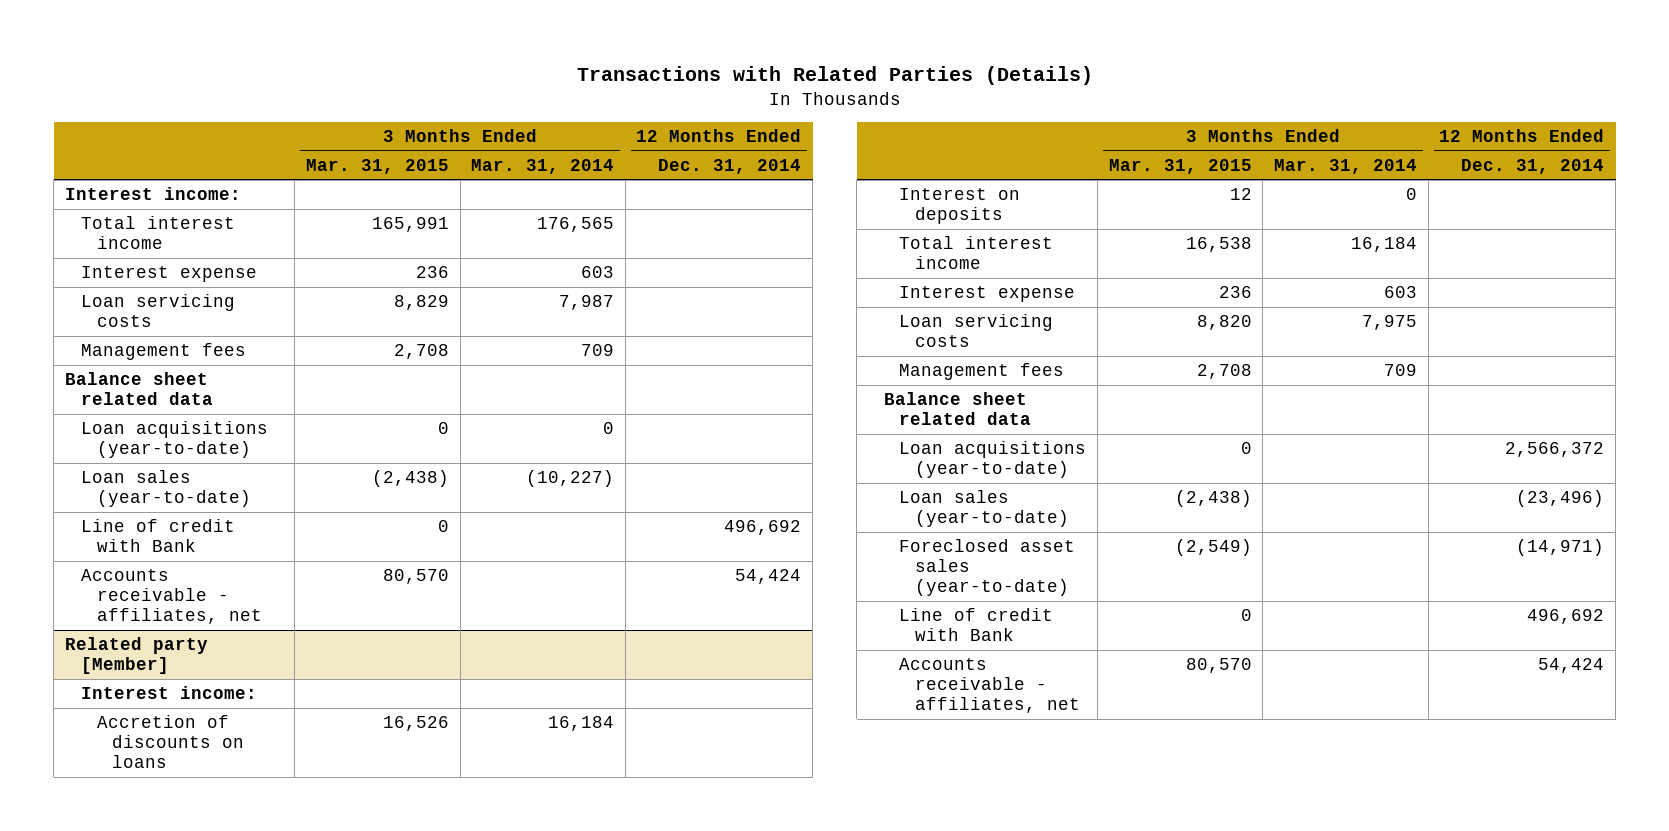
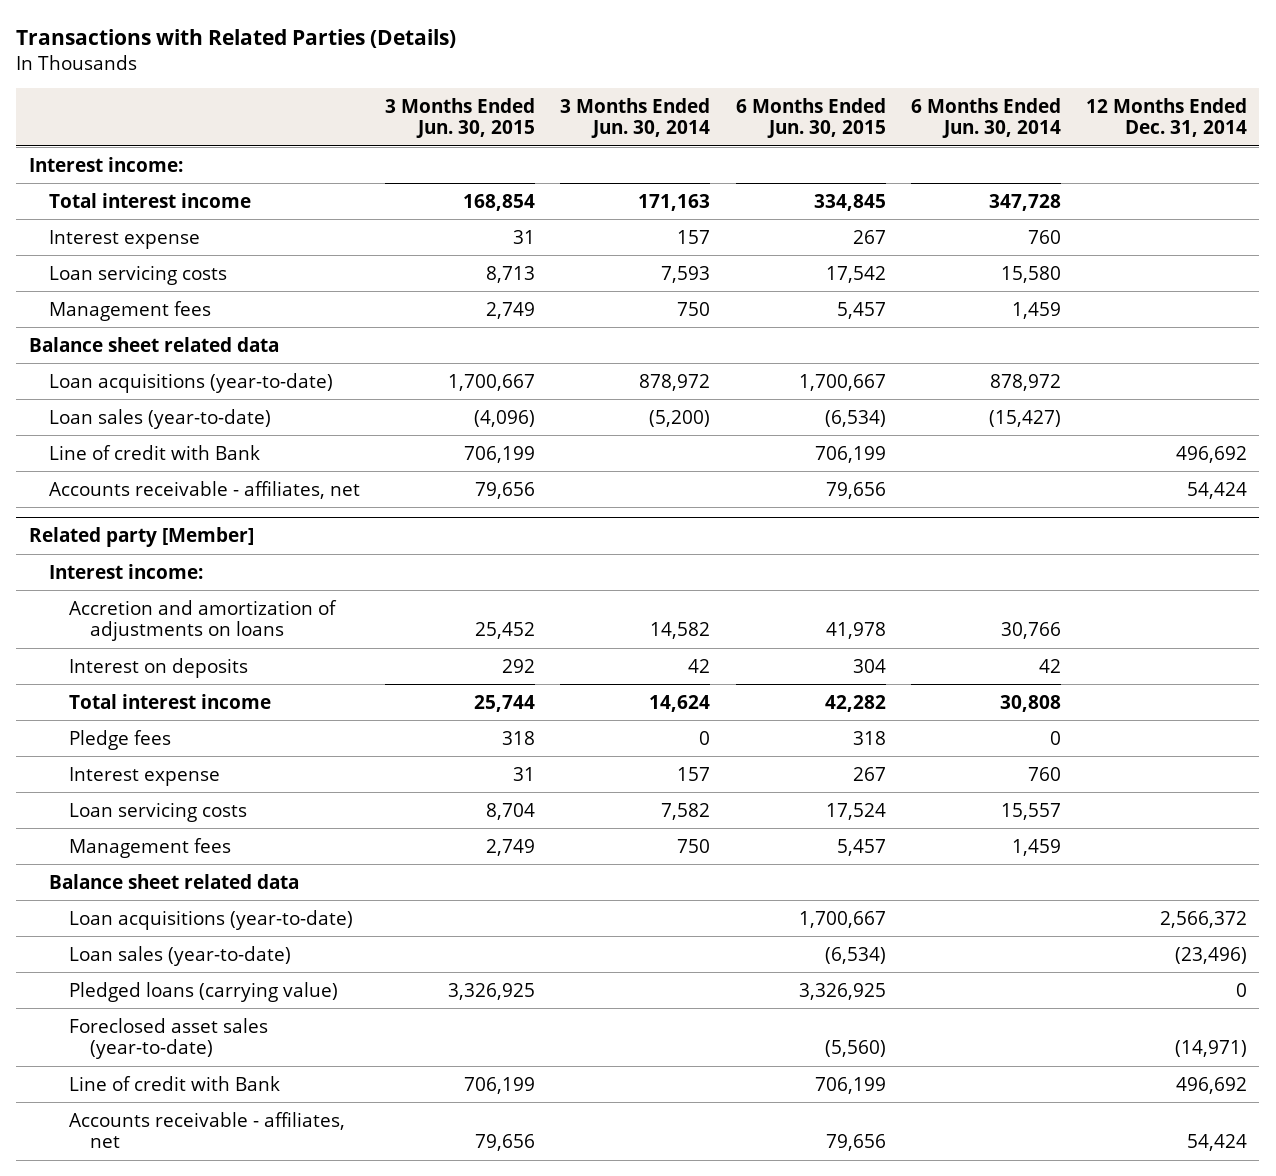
- | 3 Months Ended Mar. 31, 2015 | 3 Months Ended Mar. 31, 2014 | 12 Months Ended Dec. 31, 2014
+ | 3 Months Ended Jun. 30, 2015 | 3 Months Ended Jun. 30, 2014 | 6 Months Ended Jun. 30, 2015 | 6 Months Ended Jun. 30, 2014 | 12 Months Ended Dec. 31, 2014
@ Related party [Member]
- Accretion of discounts on loans | 16,526 | 16,184 |
+ Accretion and amortization of adjustments on loans | 25,452 | 14,582 | 41,978 | 30,766 |
+ Pledge fees | 318 | 0 | 318 | 0 |
+ Pledged loans (carrying value) | 3,326,925 | | 3,326,925 | | 0

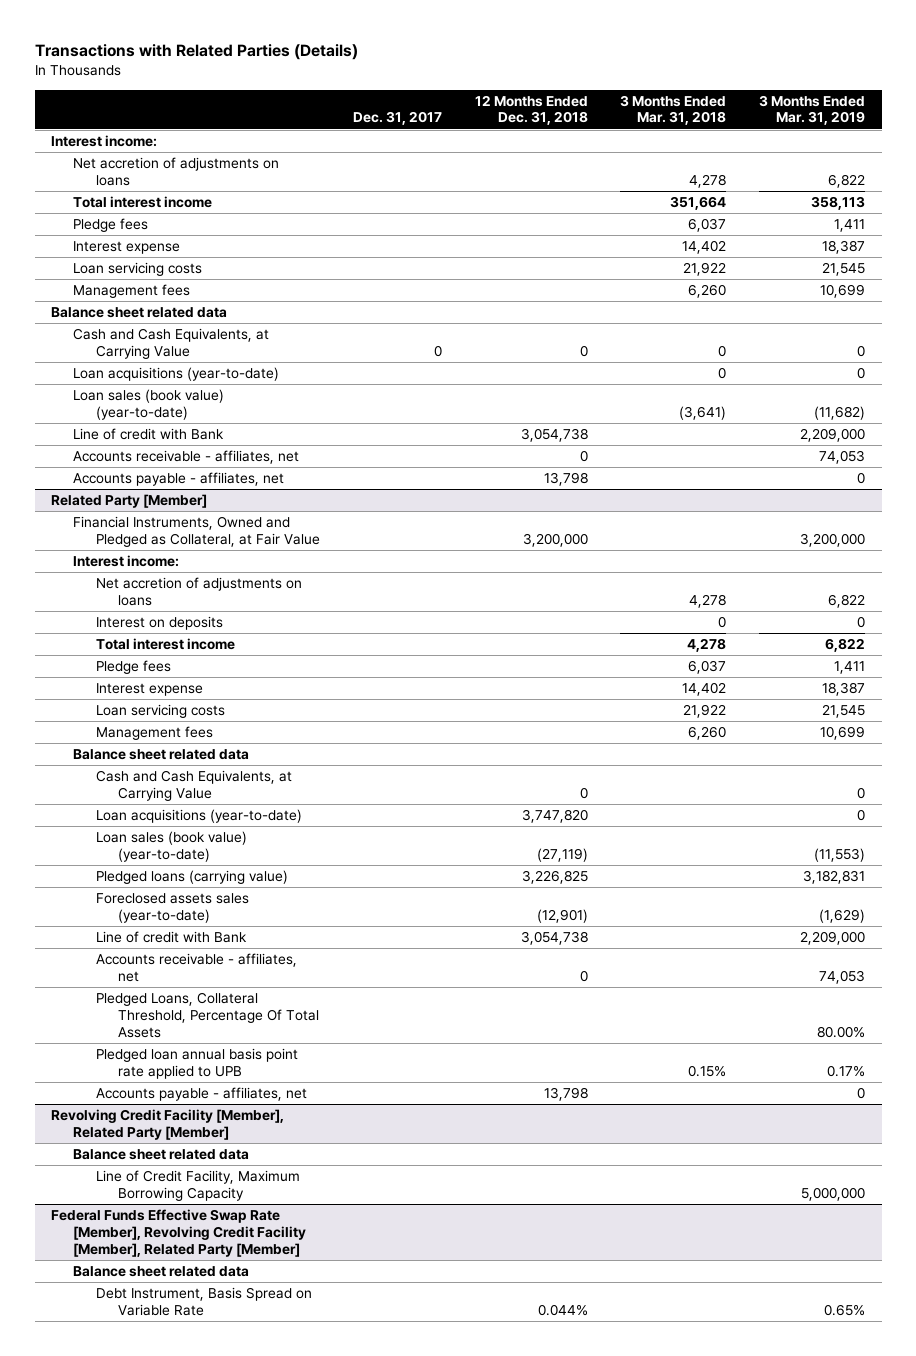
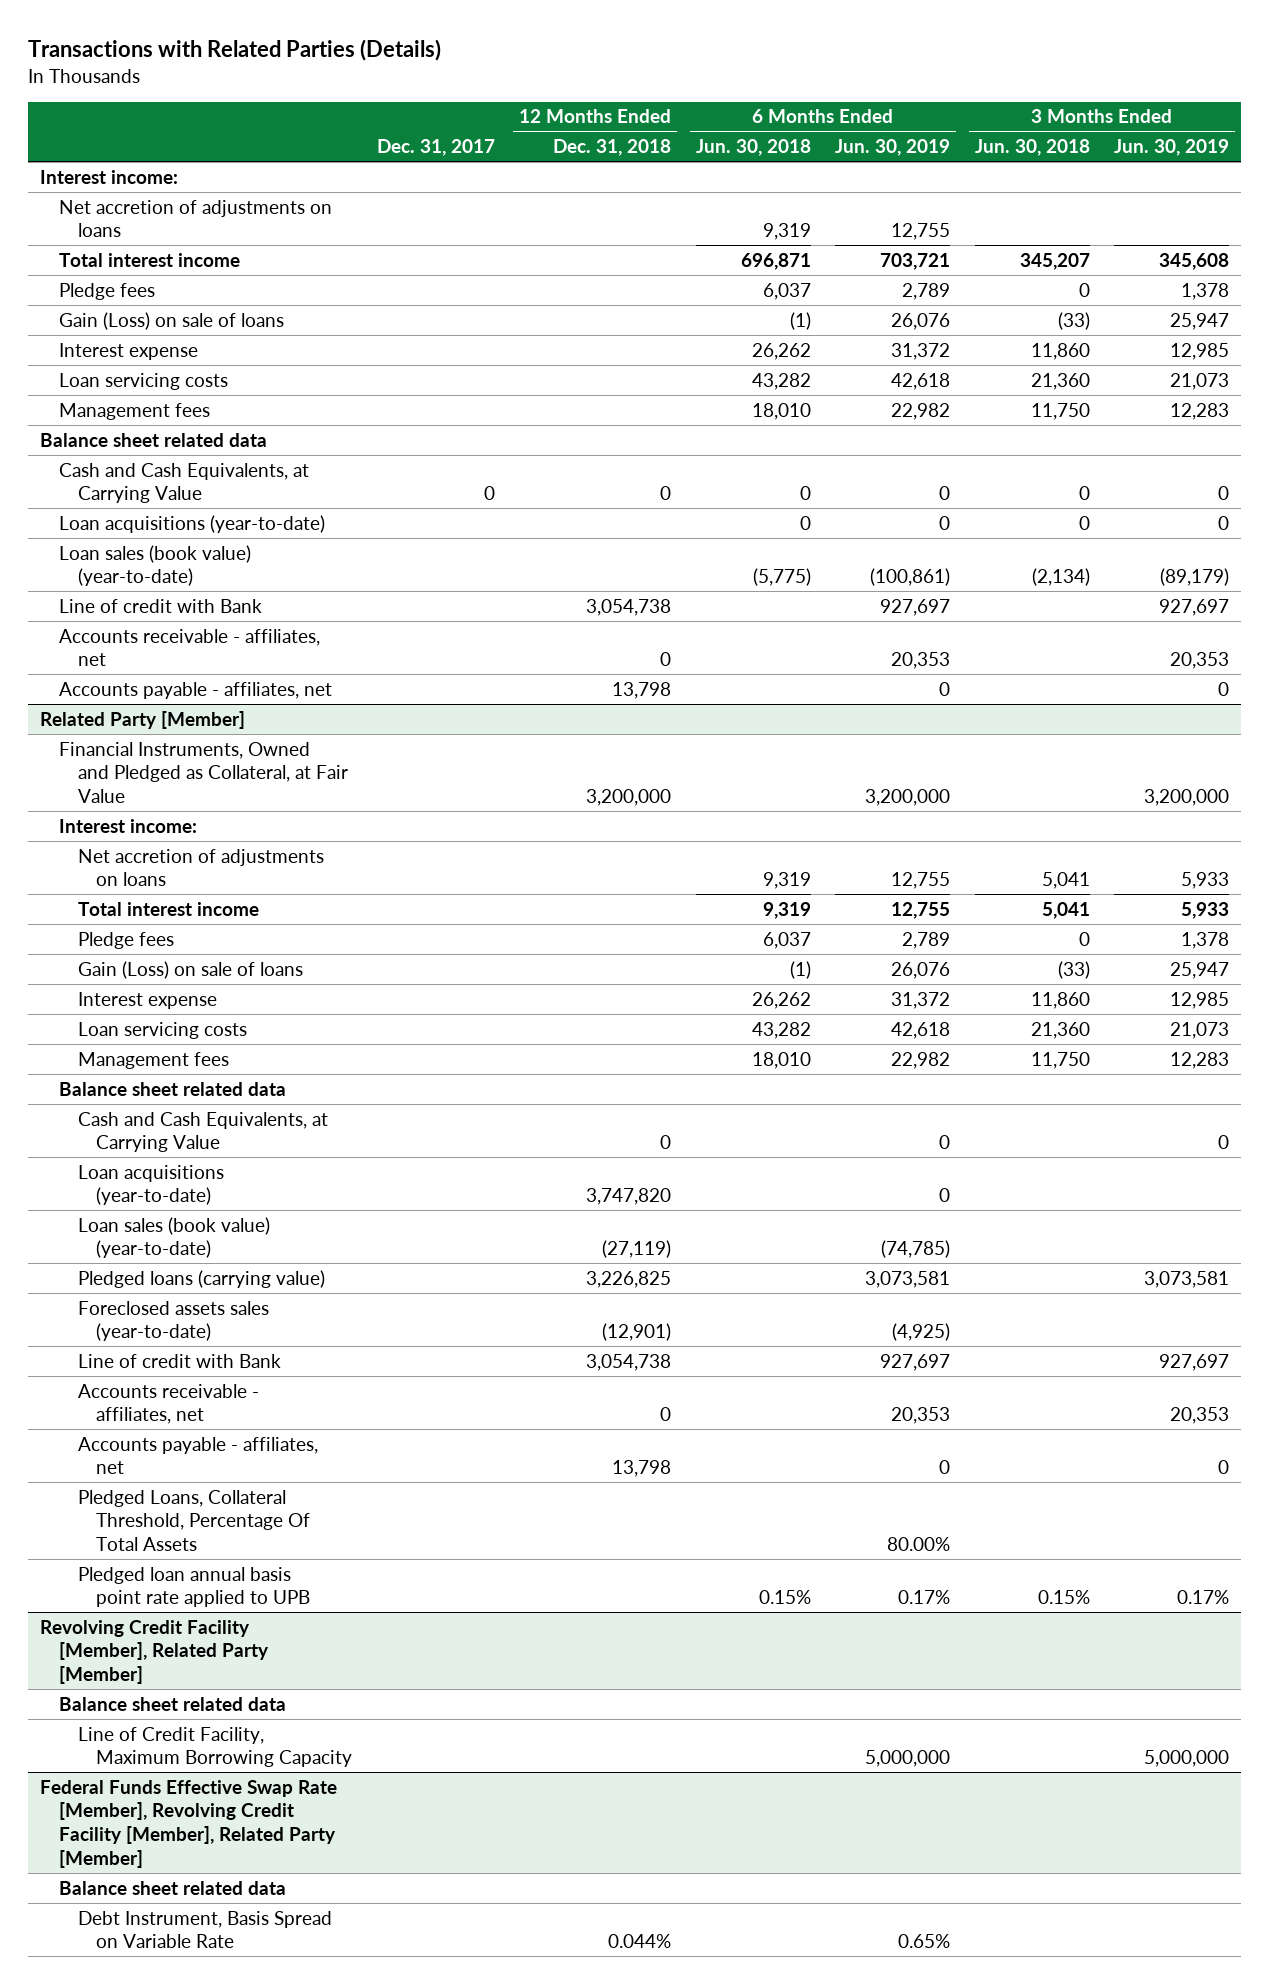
- | Dec. 31, 2017 | 12 Months Ended Dec. 31, 2018 | 3 Months Ended Mar. 31, 2018 | 3 Months Ended Mar. 31, 2019
+ | Dec. 31, 2017 | 12 Months Ended Dec. 31, 2018 | 6 Months Ended Jun. 30, 2018 | 6 Months Ended Jun. 30, 2019 | 3 Months Ended Jun. 30, 2018 | 3 Months Ended Jun. 30, 2019
+ Gain (Loss) on sale of loans | | | (1) | 26,076 | (33) | 25,947
@ Related Party [Member]
- Interest on deposits | | | 0 | 0
+ Gain (Loss) on sale of loans | | | (1) | 26,076 | (33) | 25,947
moved up: Accounts payable - affiliates, net | | 13,798 | | 0 | | 0

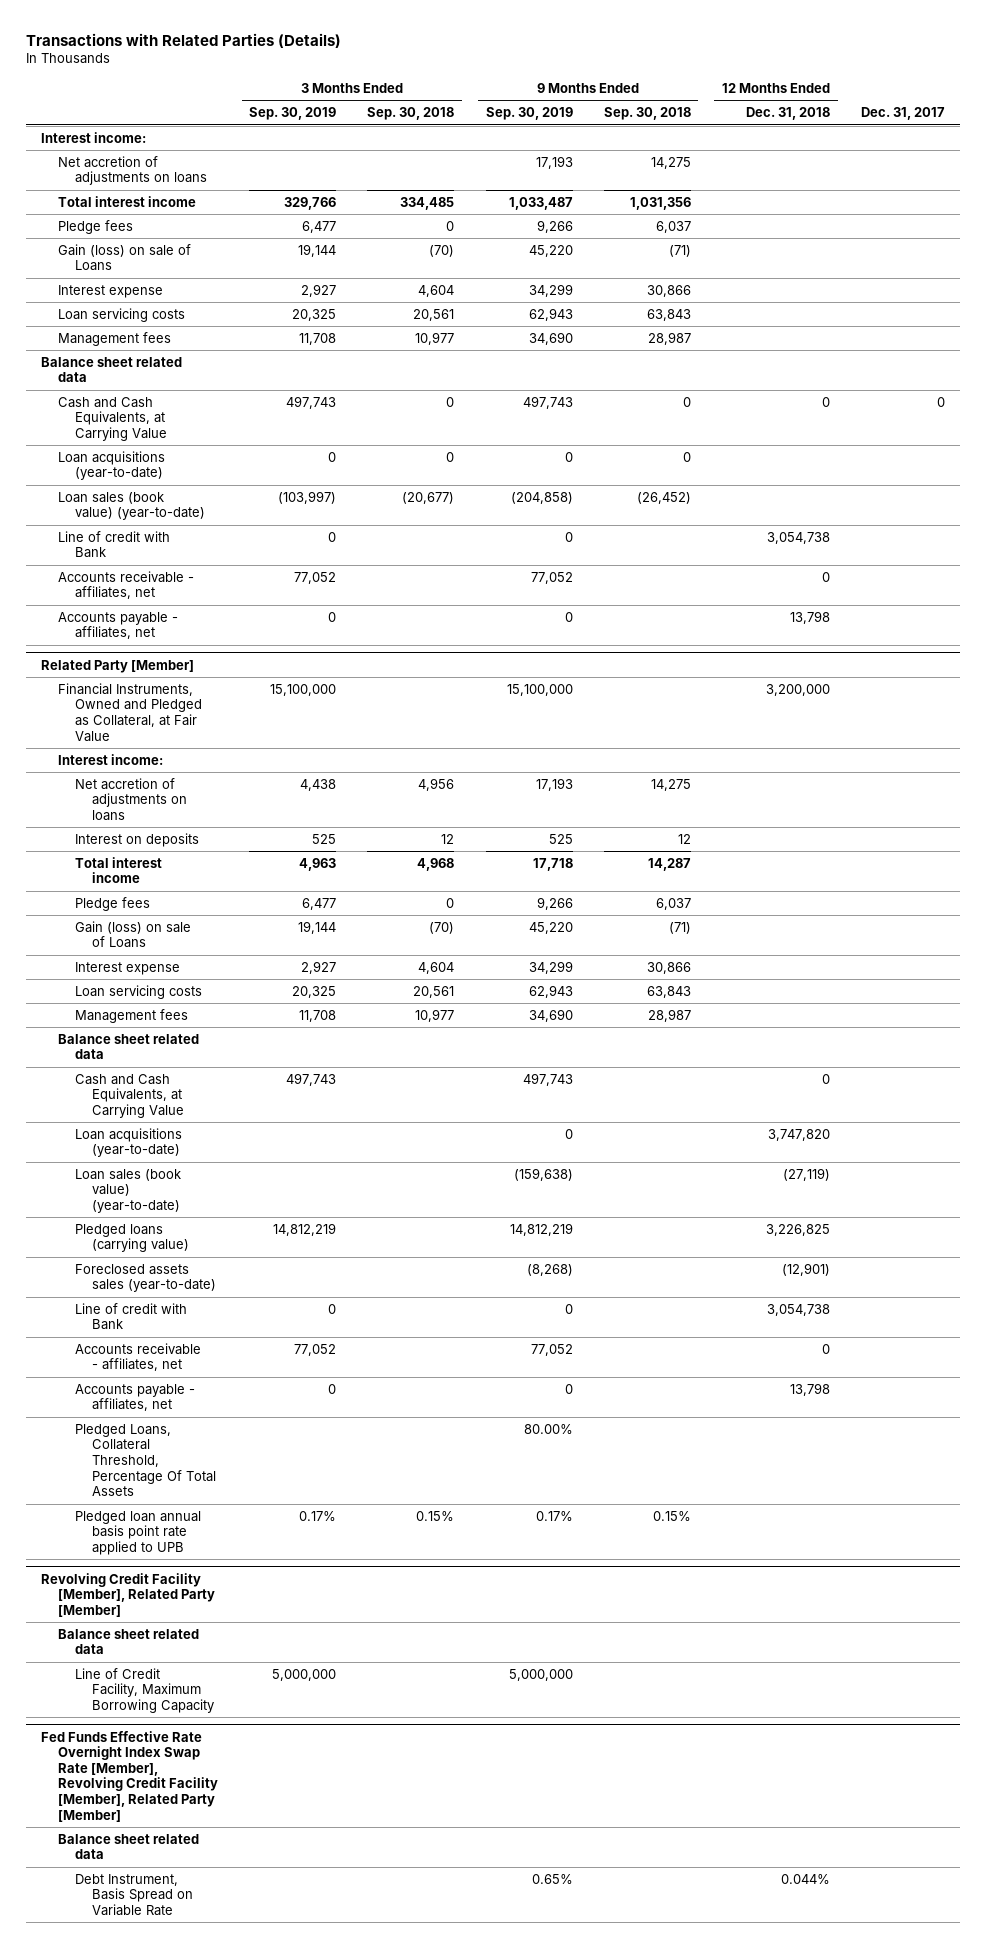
- | Dec. 31, 2017 | 12 Months Ended Dec. 31, 2018 | 6 Months Ended Jun. 30, 2018 | 6 Months Ended Jun. 30, 2019 | 3 Months Ended Jun. 30, 2018 | 3 Months Ended Jun. 30, 2019
+ | 3 Months Ended Sep. 30, 2019 | 3 Months Ended Sep. 30, 2018 | 9 Months Ended Sep. 30, 2019 | 9 Months Ended Sep. 30, 2018 | 12 Months Ended Dec. 31, 2018 | Dec. 31, 2017
- Gain (Loss) on sale of loans | | | (1) | 26,076 | (33) | 25,947
+ Gain (loss) on sale of Loans | 19,144 | (70) | 45,220 | (71) | |
@ Related Party [Member]
+ Interest on deposits | 525 | 12 | 525 | 12 | |
- Gain (Loss) on sale of loans | | | (1) | 26,076 | (33) | 25,947
+ Gain (loss) on sale of Loans | 19,144 | (70) | 45,220 | (71) | |
- Federal Funds Effective Swap Rate [Member], Revolving Credit Facility [Member], Related Party [Member]
+ Fed Funds Effective Rate Overnight Index Swap Rate [Member], Revolving Credit Facility [Member], Related Party [Member]

